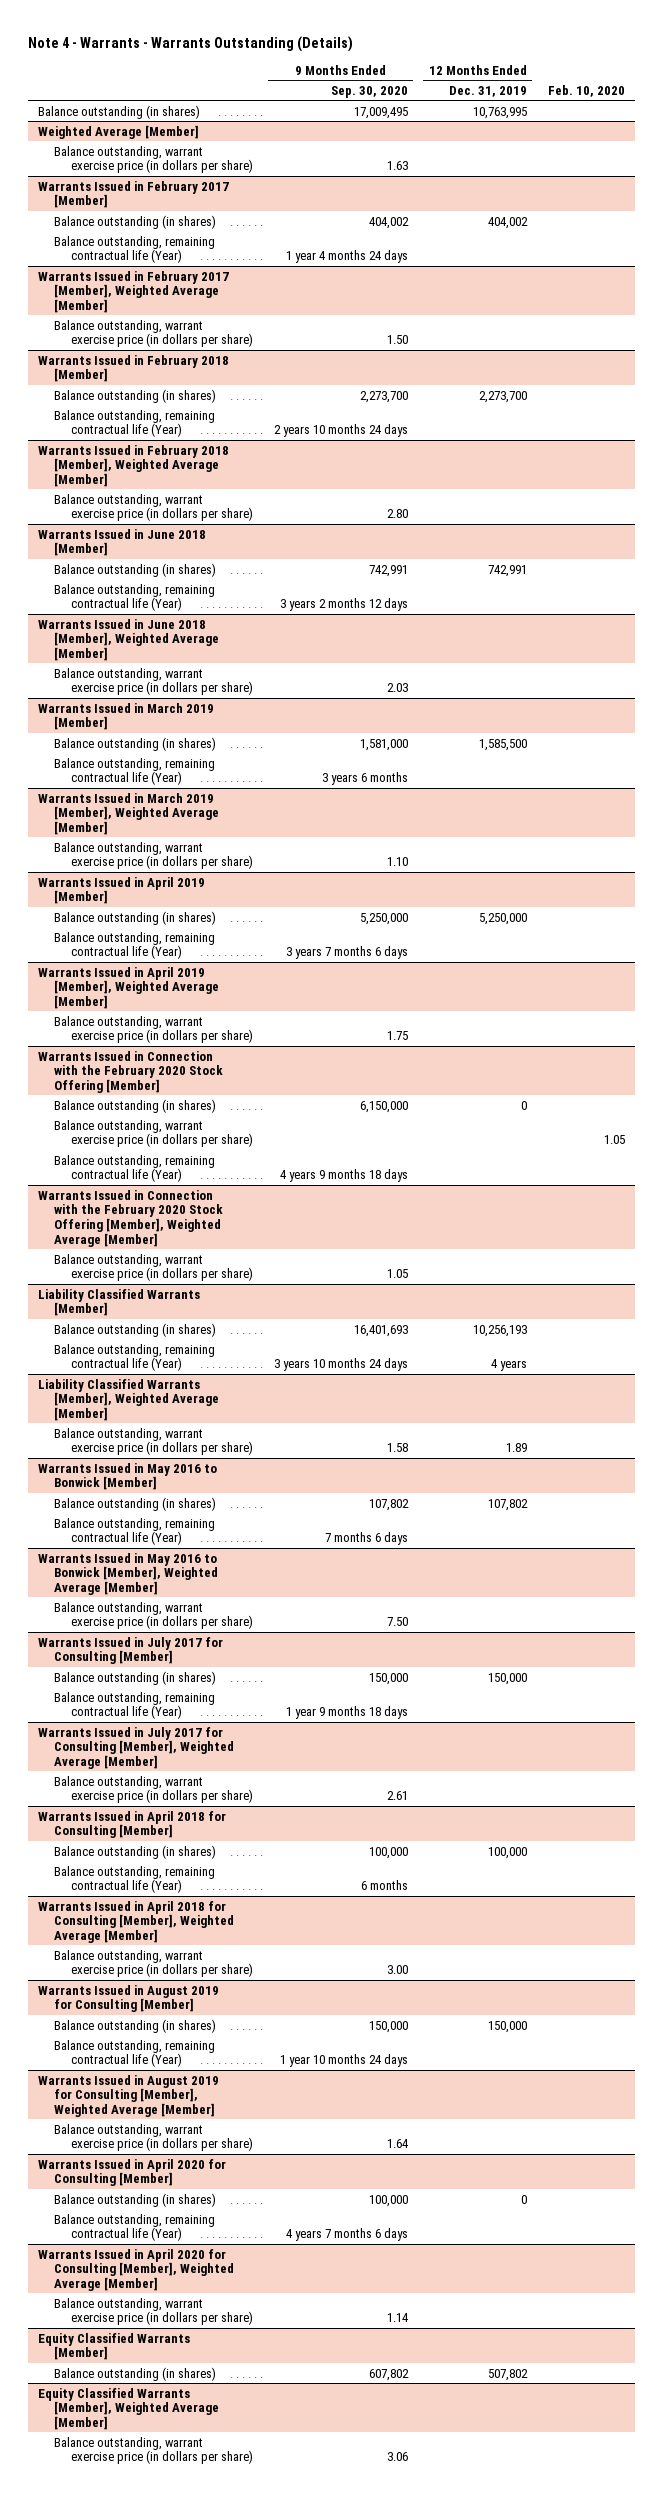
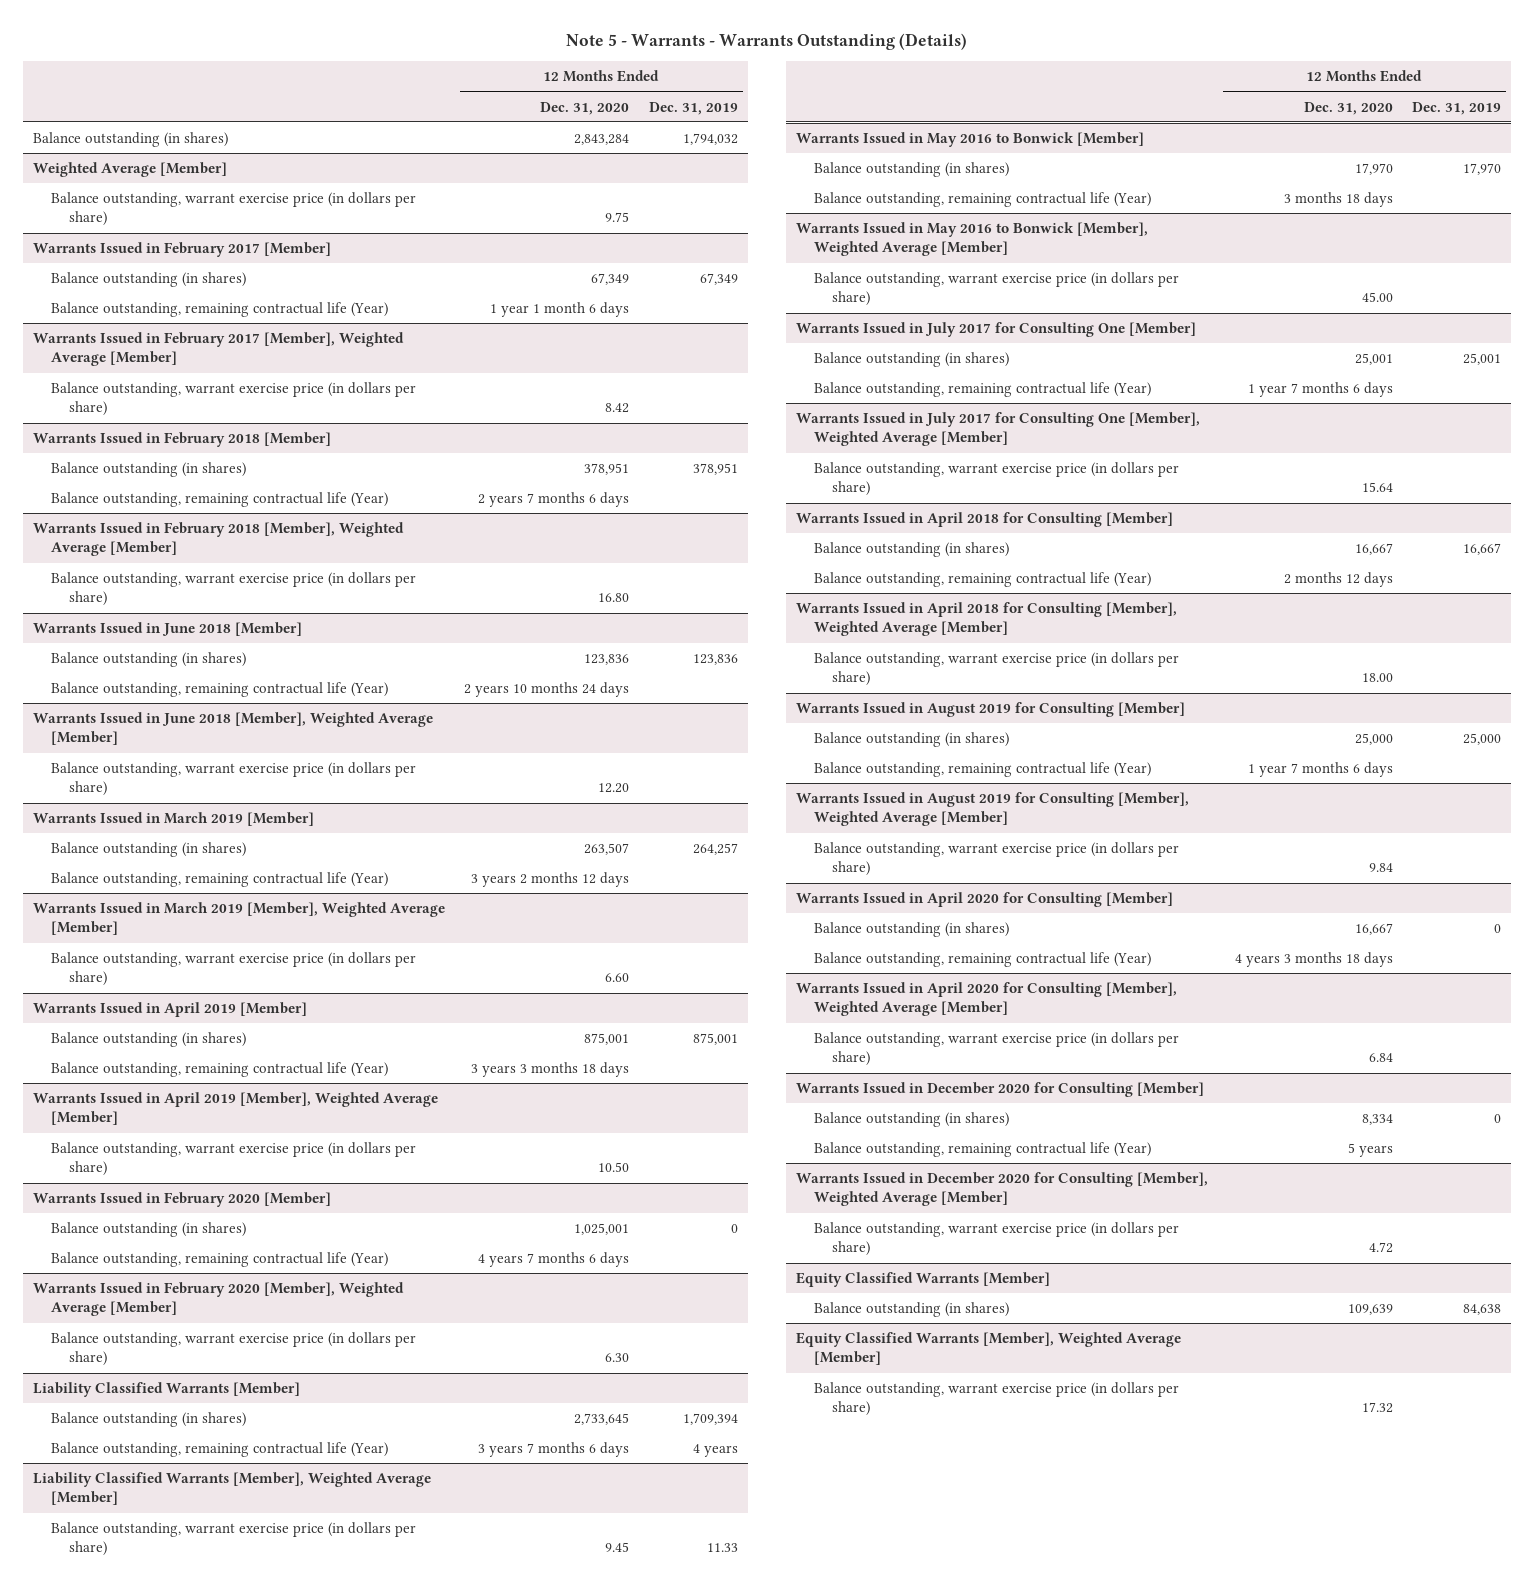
- Note 4 - Warrants - Warrants Outstanding (Details)
+ Note 5 - Warrants - Warrants Outstanding (Details)
- | 9 Months Ended Sep. 30, 2020 | 12 Months Ended Dec. 31, 2019 | Feb. 10, 2020
+ | 12 Months Ended Dec. 31, 2020 | 12 Months Ended Dec. 31, 2019
- Balance outstanding (in shares) | 17,009,495 | 10,763,995 |
+ Balance outstanding (in shares) | 2,843,284 | 1,794,032
@ Warrants Issued in February 2017 [Member]
- Balance outstanding (in shares) | 404,002 | 404,002 |
+ Balance outstanding (in shares) | 67,349 | 67,349
@ Warrants Issued in February 2018 [Member]
- Balance outstanding (in shares) | 2,273,700 | 2,273,700 |
+ Balance outstanding (in shares) | 378,951 | 378,951
@ Warrants Issued in June 2018 [Member]
- Balance outstanding (in shares) | 742,991 | 742,991 |
+ Balance outstanding (in shares) | 123,836 | 123,836
@ Warrants Issued in March 2019 [Member]
- Balance outstanding (in shares) | 1,581,000 | 1,585,500 |
+ Balance outstanding (in shares) | 263,507 | 264,257
@ Warrants Issued in April 2019 [Member]
- Balance outstanding (in shares) | 5,250,000 | 5,250,000 |
+ Balance outstanding (in shares) | 875,001 | 875,001
- Warrants Issued in Connection with the February 2020 Stock Offering [Member]
- Balance outstanding (in shares) | 6,150,000 | 0 |
- Balance outstanding, warrant exercise price (in dollars per share) | | | 1.05
- Balance outstanding, remaining contractual life (Year) | 4 years 9 months 18 days | |
- Warrants Issued in Connection with the February 2020 Stock Offering [Member], Weighted Average [Member]
+ Warrants Issued in February 2020 [Member]
+ Balance outstanding (in shares) | 1,025,001 | 0
+ Balance outstanding, remaining contractual life (Year) | 4 years 7 months 6 days |
+ Warrants Issued in February 2020 [Member], Weighted Average [Member]
@ Liability Classified Warrants [Member]
- Balance outstanding (in shares) | 16,401,693 | 10,256,193 |
+ Balance outstanding (in shares) | 2,733,645 | 1,709,394
@ Liability Classified Warrants [Member], Weighted Average [Member]
- Balance outstanding, warrant exercise price (in dollars per share) | 1.58 | 1.89 |
+ Balance outstanding, warrant exercise price (in dollars per share) | 9.45 | 11.33
@ Warrants Issued in May 2016 to Bonwick [Member]
- Balance outstanding (in shares) | 107,802 | 107,802 |
+ Balance outstanding (in shares) | 17,970 | 17,970
- Warrants Issued in July 2017 for Consulting [Member]
- Balance outstanding (in shares) | 150,000 | 150,000 |
- Balance outstanding, remaining contractual life (Year) | 1 year 9 months 18 days | |
- Warrants Issued in July 2017 for Consulting [Member], Weighted Average [Member]
+ Warrants Issued in July 2017 for Consulting One [Member]
+ Balance outstanding (in shares) | 25,001 | 25,001
+ Balance outstanding, remaining contractual life (Year) | 1 year 7 months 6 days |
+ Warrants Issued in July 2017 for Consulting One [Member], Weighted Average [Member]
@ Warrants Issued in April 2018 for Consulting [Member]
- Balance outstanding (in shares) | 100,000 | 100,000 |
+ Balance outstanding (in shares) | 16,667 | 16,667
@ Warrants Issued in August 2019 for Consulting [Member]
- Balance outstanding (in shares) | 150,000 | 150,000 |
+ Balance outstanding (in shares) | 25,000 | 25,000
+ Warrants Issued in December 2020 for Consulting [Member]
+ Balance outstanding (in shares) | 8,334 | 0
+ Balance outstanding, remaining contractual life (Year) | 5 years |
+ Warrants Issued in December 2020 for Consulting [Member], Weighted Average [Member]
+ Balance outstanding, warrant exercise price (in dollars per share) | 4.72 |
@ Equity Classified Warrants [Member]
- Balance outstanding (in shares) | 607,802 | 507,802 |
+ Balance outstanding (in shares) | 109,639 | 84,638

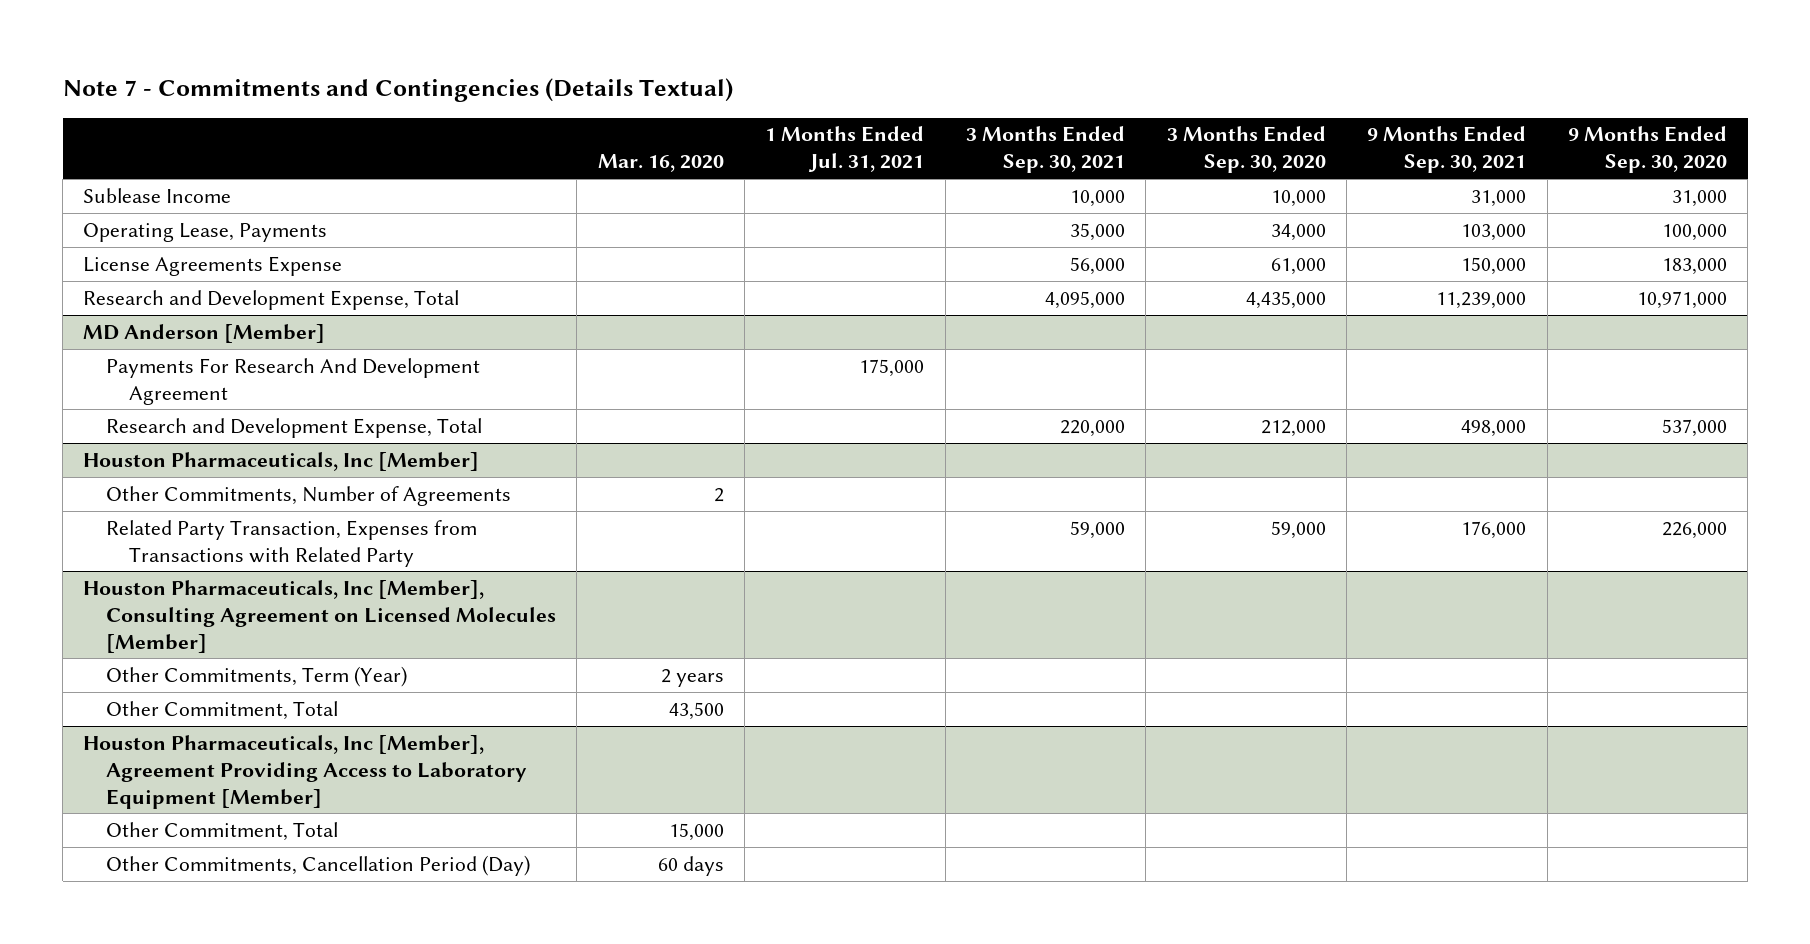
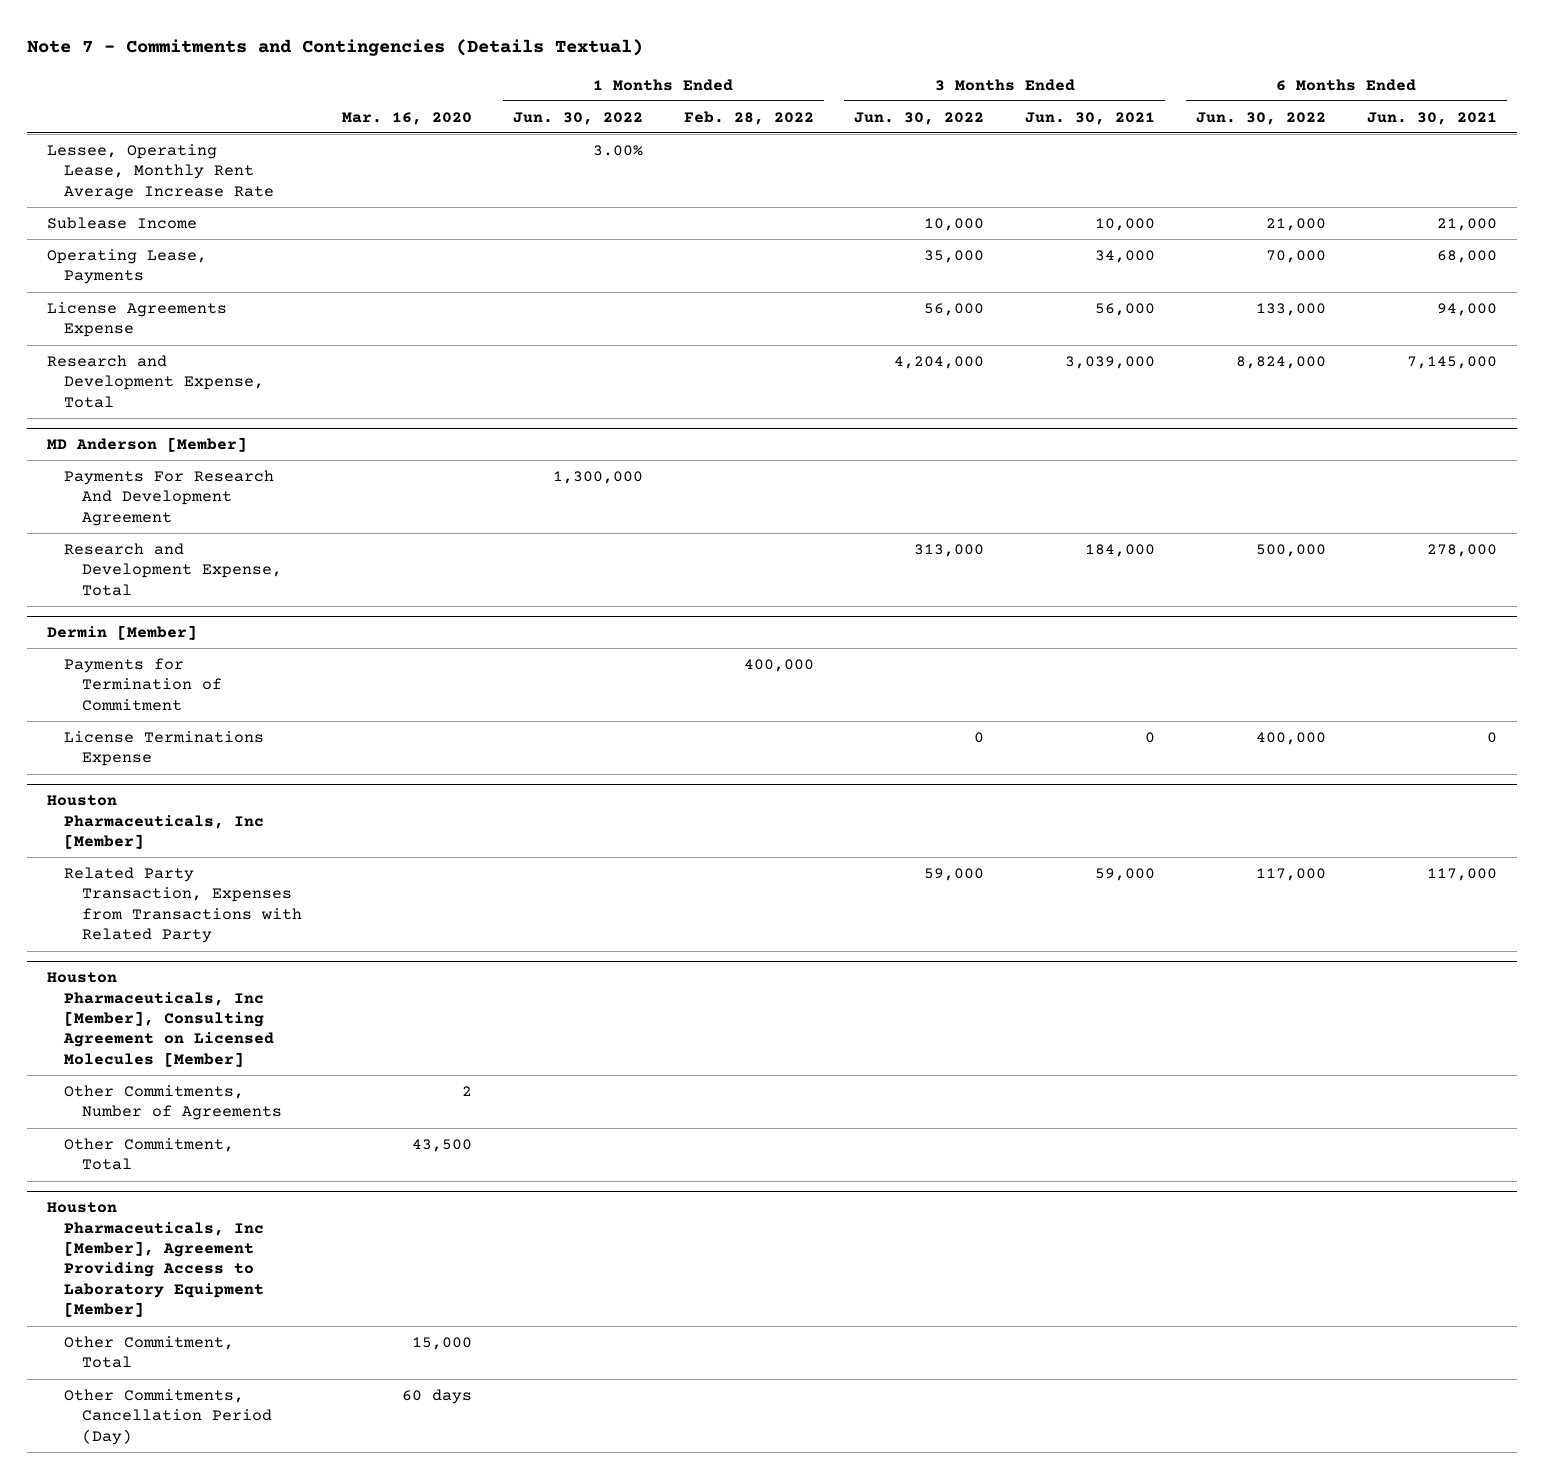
- | Mar. 16, 2020 | 1 Months Ended Jul. 31, 2021 | 3 Months Ended Sep. 30, 2021 | 3 Months Ended Sep. 30, 2020 | 9 Months Ended Sep. 30, 2021 | 9 Months Ended Sep. 30, 2020
+ | Mar. 16, 2020 | 1 Months Ended Jun. 30, 2022 | 1 Months Ended Feb. 28, 2022 | 3 Months Ended Jun. 30, 2022 | 3 Months Ended Jun. 30, 2021 | 6 Months Ended Jun. 30, 2022 | 6 Months Ended Jun. 30, 2021
+ Lessee, Operating Lease, Monthly Rent Average Increase Rate | | 3.00% | | | | |
+ Dermin [Member]
+ Payments for Termination of Commitment | | | 400,000 | | | |
+ License Terminations Expense | | | | 0 | 0 | 400,000 | 0
@ Houston Pharmaceuticals, Inc [Member]
- Other Commitments, Number of Agreements | 2 | | | | |
@ Houston Pharmaceuticals, Inc [Member], Consulting Agreement on Licensed Molecules [Member]
- Other Commitments, Term (Year) | 2 years | | | | |
+ Other Commitments, Number of Agreements | 2 | | | | | |

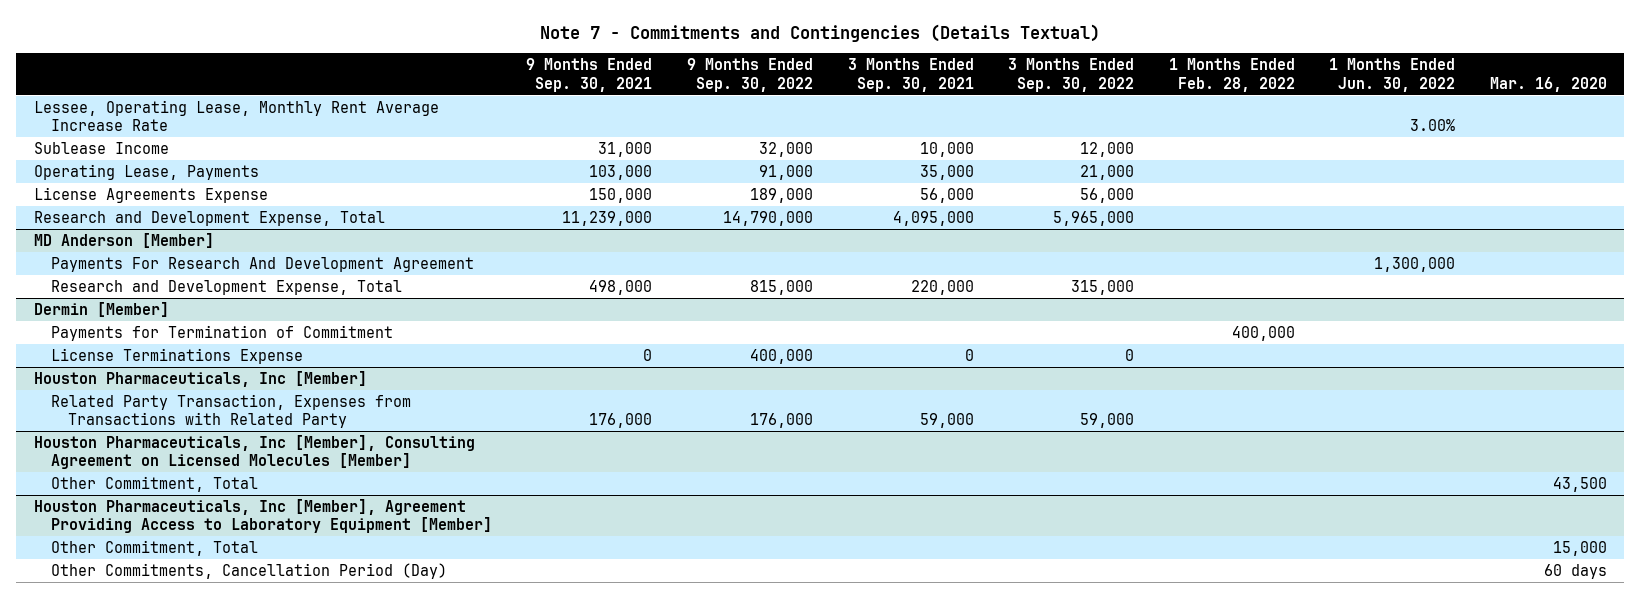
- | Mar. 16, 2020 | 1 Months Ended Jun. 30, 2022 | 1 Months Ended Feb. 28, 2022 | 3 Months Ended Jun. 30, 2022 | 3 Months Ended Jun. 30, 2021 | 6 Months Ended Jun. 30, 2022 | 6 Months Ended Jun. 30, 2021
+ | 9 Months Ended Sep. 30, 2021 | 9 Months Ended Sep. 30, 2022 | 3 Months Ended Sep. 30, 2021 | 3 Months Ended Sep. 30, 2022 | 1 Months Ended Feb. 28, 2022 | 1 Months Ended Jun. 30, 2022 | Mar. 16, 2020
@ Houston Pharmaceuticals, Inc [Member], Consulting Agreement on Licensed Molecules [Member]
- Other Commitments, Number of Agreements | 2 | | | | | |

